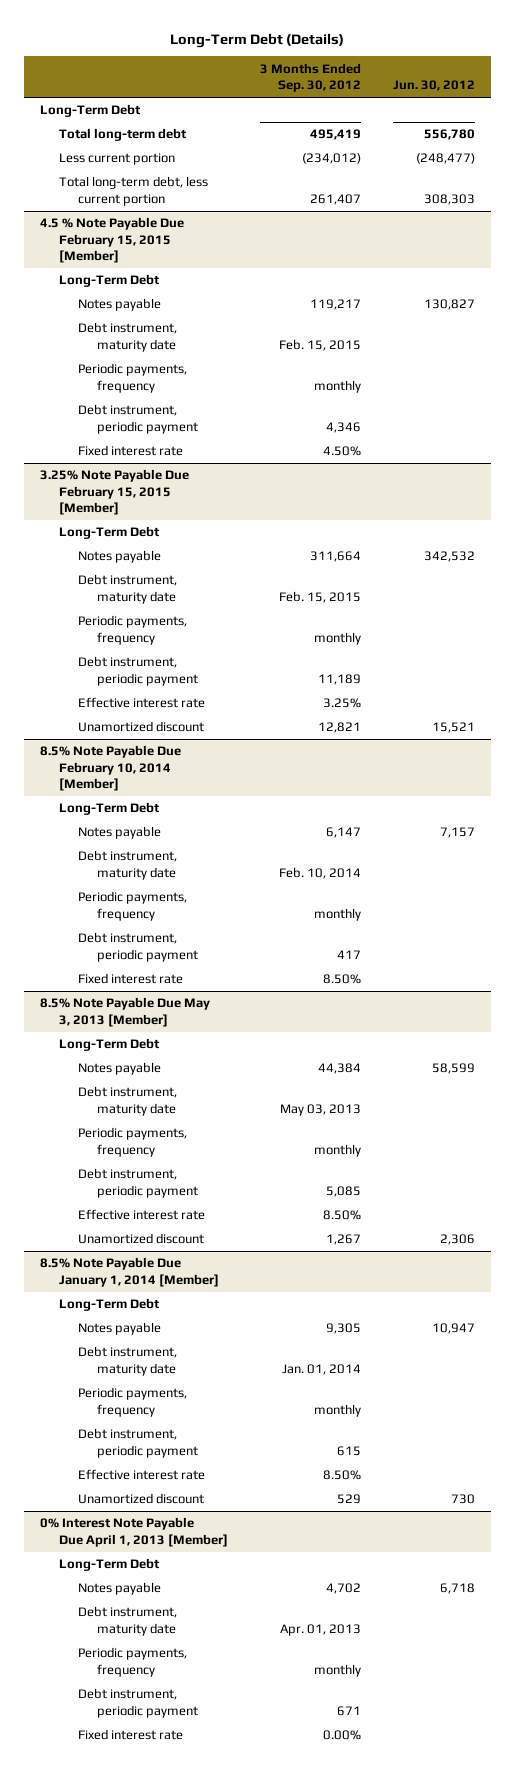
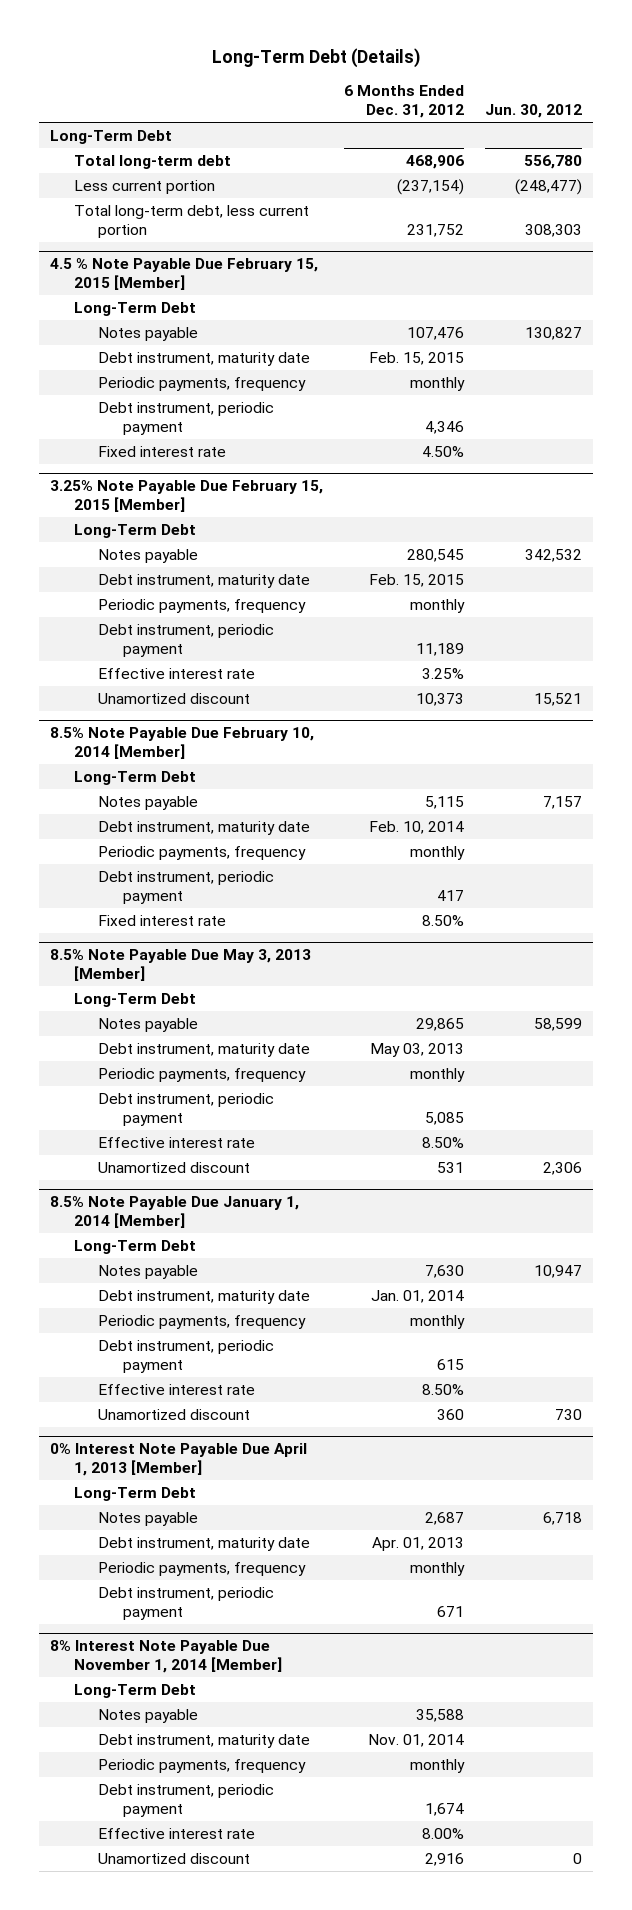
- | 3 Months Ended Sep. 30, 2012 | Jun. 30, 2012
+ | 6 Months Ended Dec. 31, 2012 | Jun. 30, 2012
@ 0% Interest Note Payable Due April 1, 2013 [Member]
- Fixed interest rate | 0.00% |
+ 8% Interest Note Payable Due November 1, 2014 [Member]
+ Long-Term Debt
+ Notes payable | 35,588 |
+ Debt instrument, maturity date | Nov. 01, 2014 |
+ Periodic payments, frequency | monthly |
+ Debt instrument, periodic payment | 1,674 |
+ Effective interest rate | 8.00% |
+ Unamortized discount | 2,916 | 0

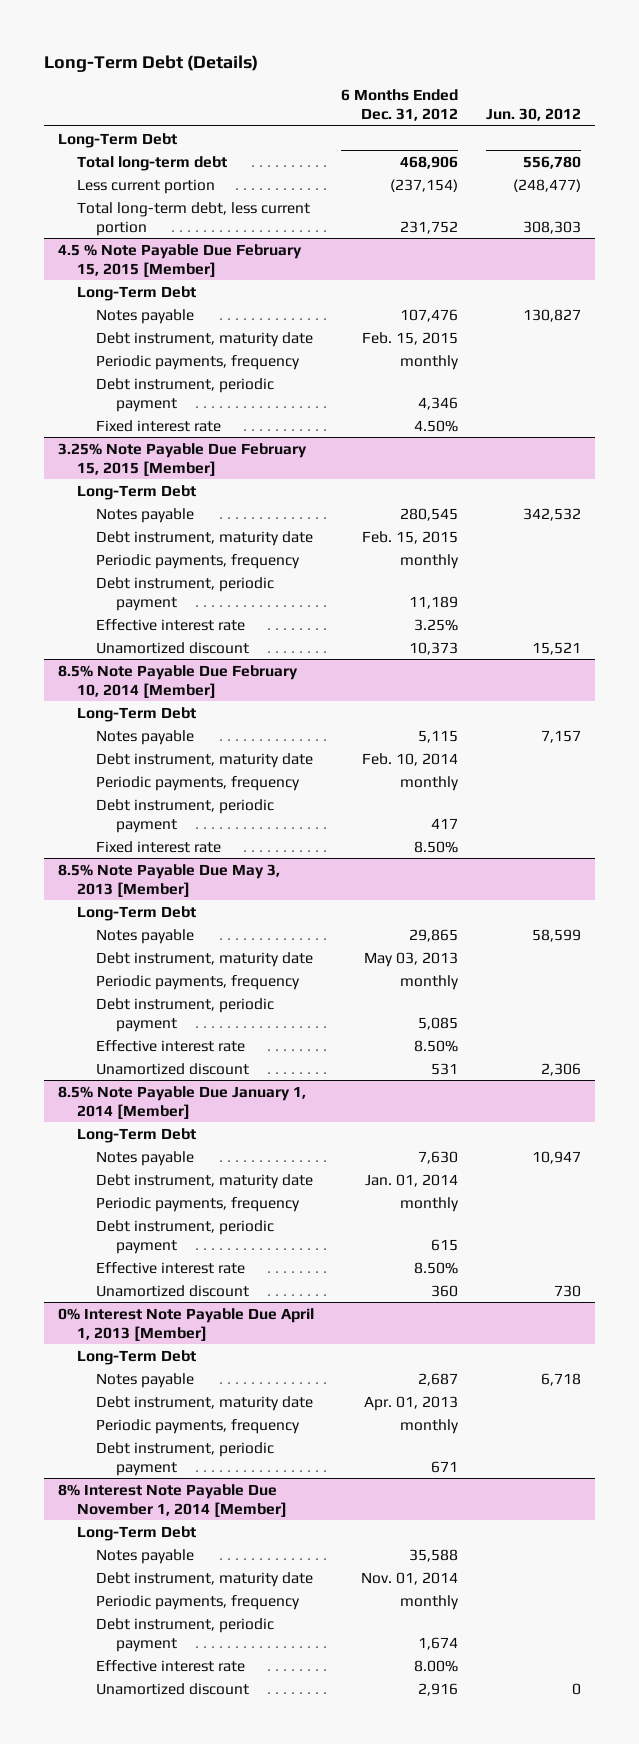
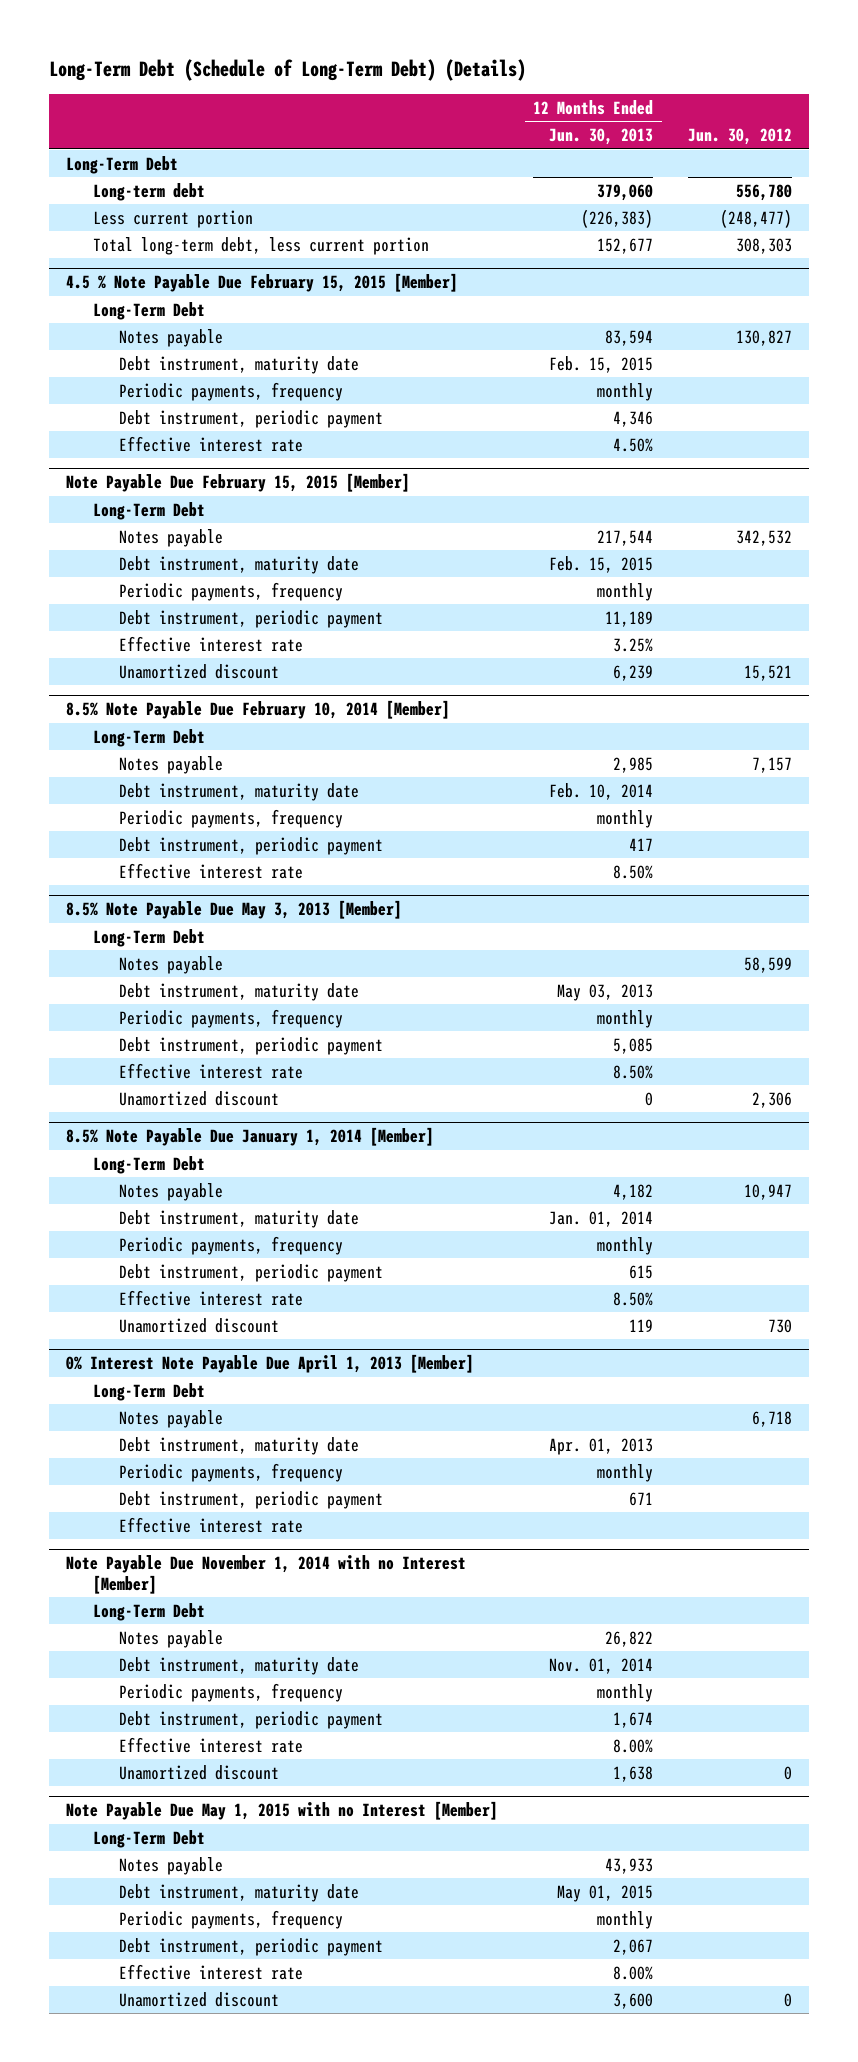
- Long-Term Debt (Details)
+ Long-Term Debt (Schedule of Long-Term Debt) (Details)
- | 6 Months Ended Dec. 31, 2012 | Jun. 30, 2012
+ | 12 Months Ended Jun. 30, 2013 | Jun. 30, 2012
- Total long-term debt | 468,906 | 556,780
+ Long-term debt | 379,060 | 556,780
@ 4.5 % Note Payable Due February 15, 2015 [Member]
- Fixed interest rate | 4.50% |
- 3.25% Note Payable Due February 15, 2015 [Member]
@ 4.5 % Note Payable Due February 15, 2015 [Member]
+ Effective interest rate | 4.50% |
+ Note Payable Due February 15, 2015 [Member]
@ 8.5% Note Payable Due February 10, 2014 [Member]
- Fixed interest rate | 8.50% |
+ Effective interest rate | 8.50% |
- 8% Interest Note Payable Due November 1, 2014 [Member]
@ 0% Interest Note Payable Due April 1, 2013 [Member]
+ Effective interest rate
+ Note Payable Due November 1, 2014 with no Interest [Member]
+ Note Payable Due May 1, 2015 with no Interest [Member]
+ Long-Term Debt
+ Notes payable | 43,933 |
+ Debt instrument, maturity date | May 01, 2015 |
+ Periodic payments, frequency | monthly |
+ Debt instrument, periodic payment | 2,067 |
+ Effective interest rate | 8.00% |
+ Unamortized discount | 3,600 | 0

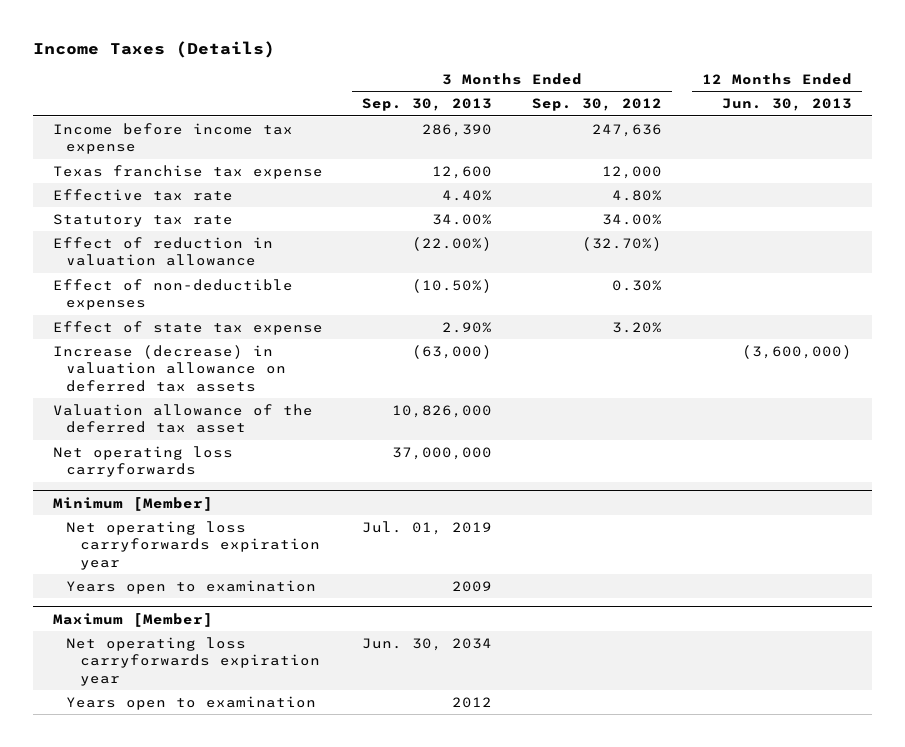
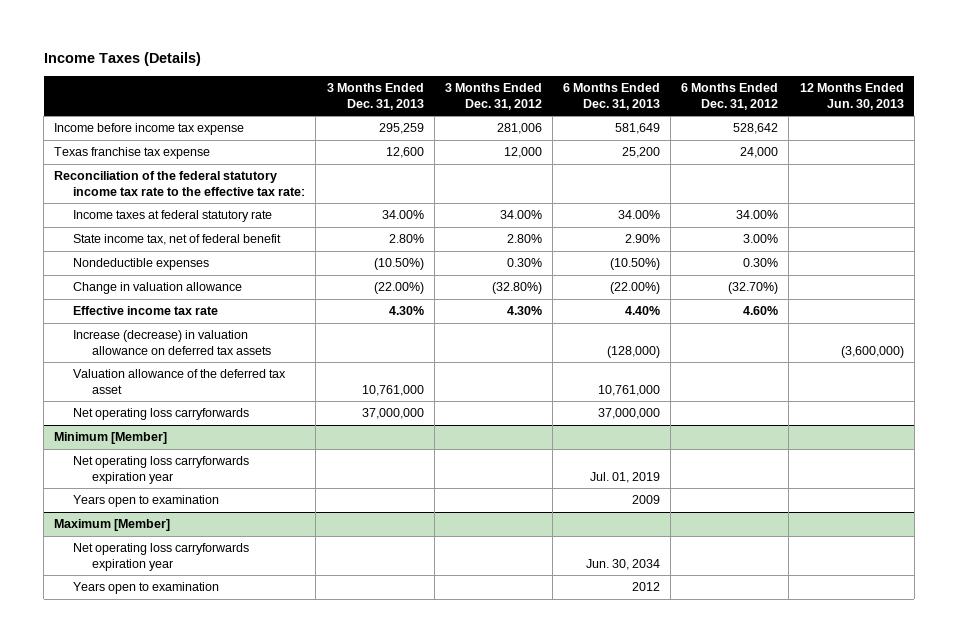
- | 3 Months Ended Sep. 30, 2013 | 3 Months Ended Sep. 30, 2012 | 12 Months Ended Jun. 30, 2013
+ | 3 Months Ended Dec. 31, 2013 | 3 Months Ended Dec. 31, 2012 | 6 Months Ended Dec. 31, 2013 | 6 Months Ended Dec. 31, 2012 | 12 Months Ended Jun. 30, 2013
- Effective tax rate | 4.40% | 4.80% |
- Statutory tax rate | 34.00% | 34.00% |
- Effect of reduction in valuation allowance | (22.00%) | (32.70%) |
- Effect of non-deductible expenses | (10.50%) | 0.30% |
- Effect of state tax expense | 2.90% | 3.20% |
+ Reconciliation of the federal statutory income tax rate to the effective tax rate:
+ Income taxes at federal statutory rate | 34.00% | 34.00% | 34.00% | 34.00% |
+ State income tax, net of federal benefit | 2.80% | 2.80% | 2.90% | 3.00% |
+ Nondeductible expenses | (10.50%) | 0.30% | (10.50%) | 0.30% |
+ Change in valuation allowance | (22.00%) | (32.80%) | (22.00%) | (32.70%) |
+ Effective income tax rate | 4.30% | 4.30% | 4.40% | 4.60% |

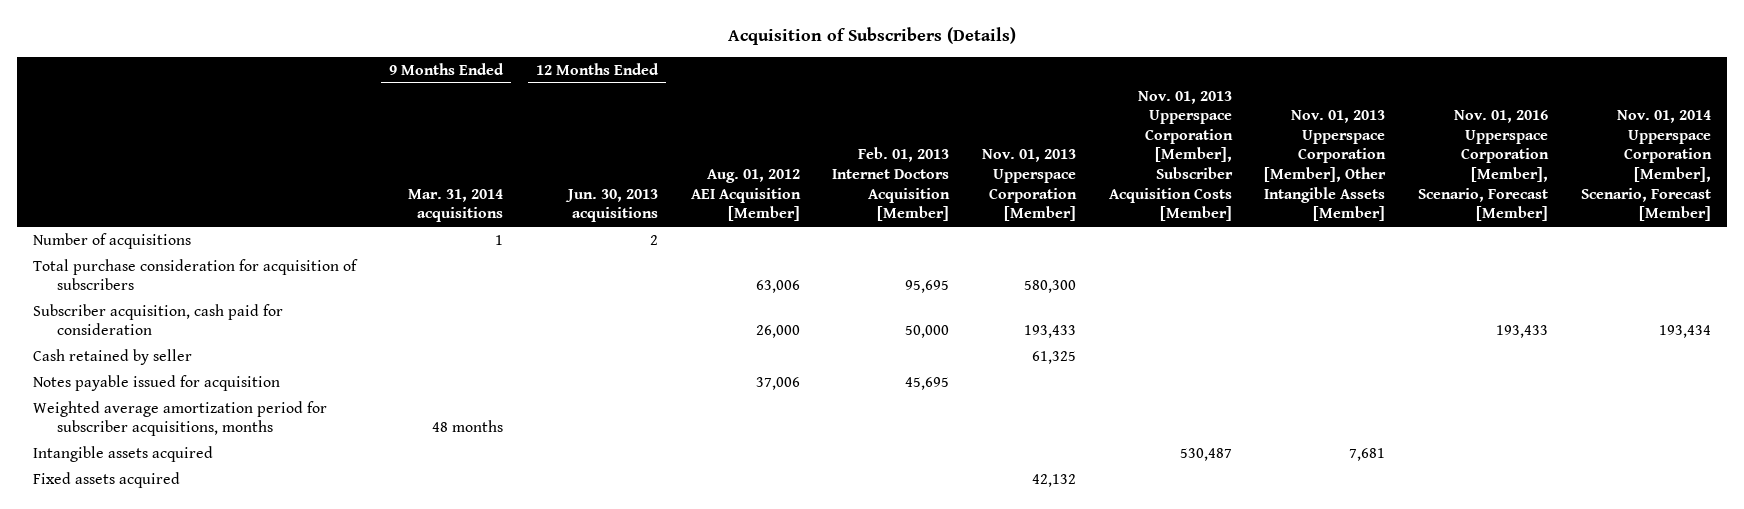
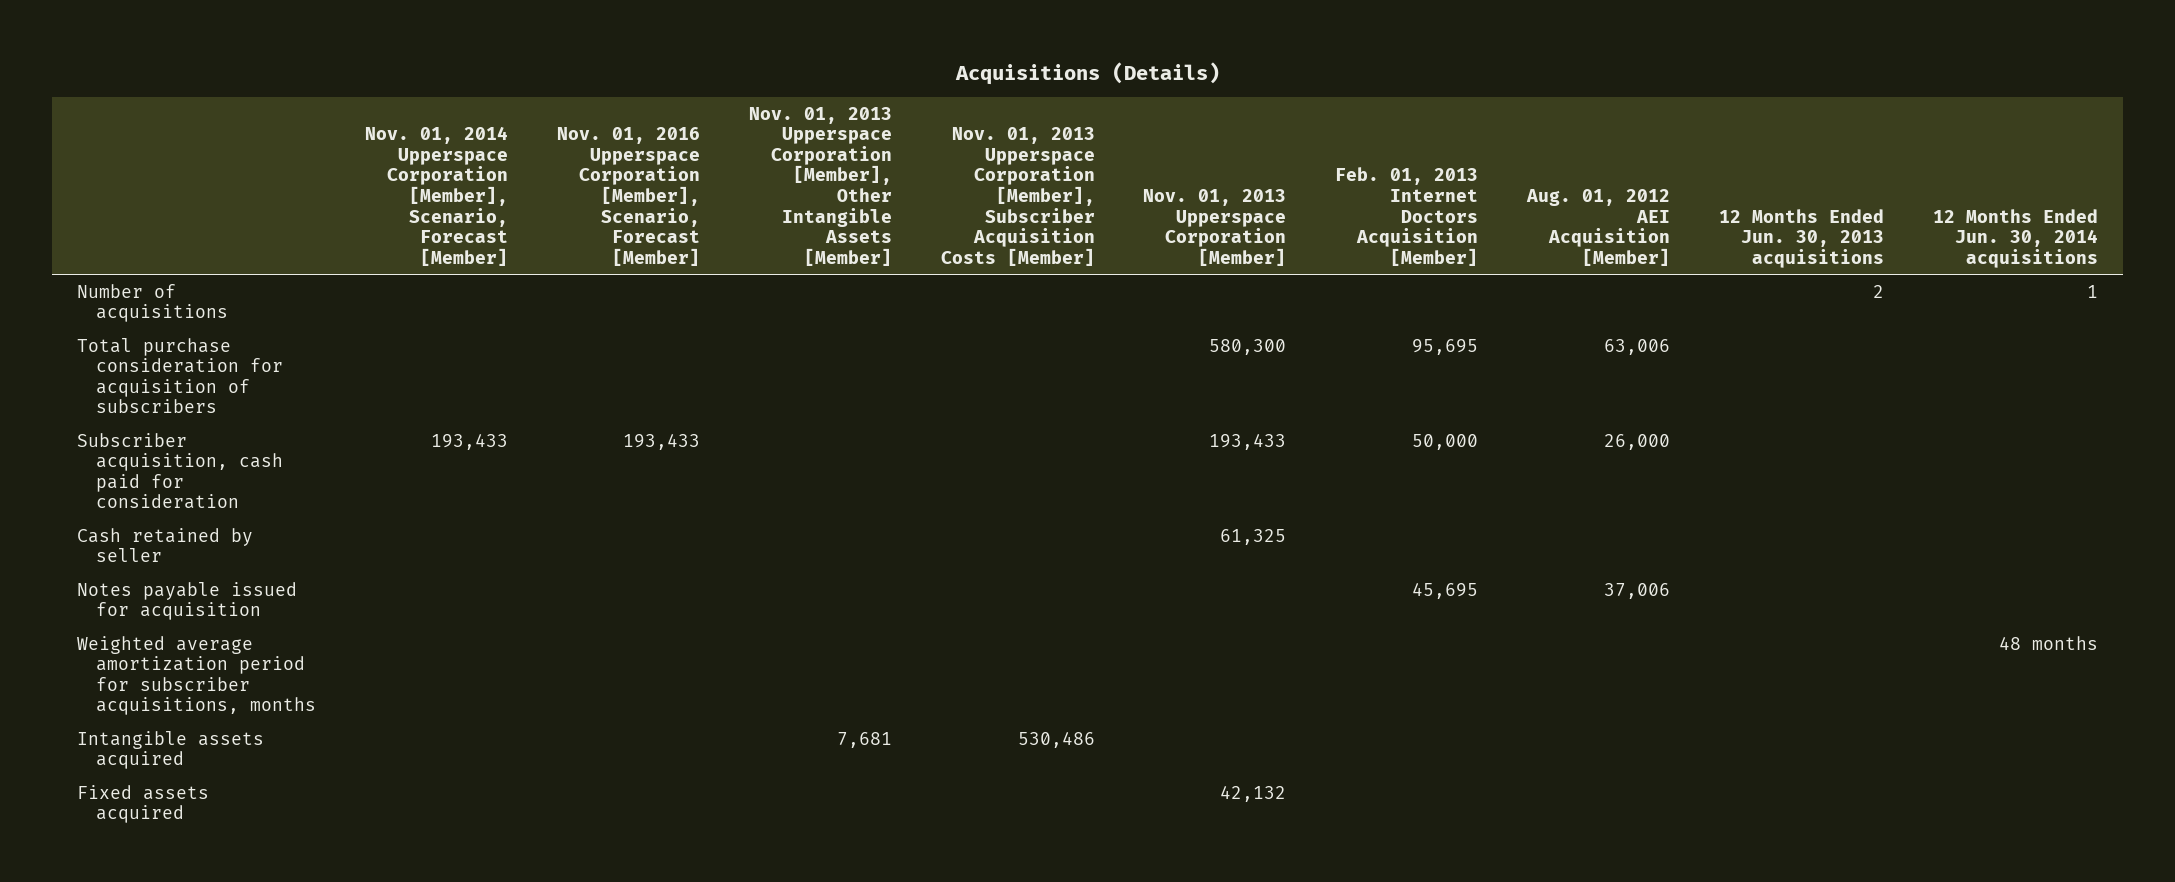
- Acquisition of Subscribers (Details)
+ Acquisitions (Details)
- | 9 Months Ended Mar. 31, 2014 acquisitions | 12 Months Ended Jun. 30, 2013 acquisitions | Aug. 01, 2012 AEI Acquisition [Member] | Feb. 01, 2013 Internet Doctors Acquisition [Member] | Nov. 01, 2013 Upperspace Corporation [Member] | Nov. 01, 2013 Upperspace Corporation [Member], Subscriber Acquisition Costs [Member] | Nov. 01, 2013 Upperspace Corporation [Member], Other Intangible Assets [Member] | Nov. 01, 2016 Upperspace Corporation [Member], Scenario, Forecast [Member] | Nov. 01, 2014 Upperspace Corporation [Member], Scenario, Forecast [Member]
+ | Nov. 01, 2014 Upperspace Corporation [Member], Scenario, Forecast [Member] | Nov. 01, 2016 Upperspace Corporation [Member], Scenario, Forecast [Member] | Nov. 01, 2013 Upperspace Corporation [Member], Other Intangible Assets [Member] | Nov. 01, 2013 Upperspace Corporation [Member], Subscriber Acquisition Costs [Member] | Nov. 01, 2013 Upperspace Corporation [Member] | Feb. 01, 2013 Internet Doctors Acquisition [Member] | Aug. 01, 2012 AEI Acquisition [Member] | 12 Months Ended Jun. 30, 2013 acquisitions | 12 Months Ended Jun. 30, 2014 acquisitions
- Subscriber acquisition, cash paid for consideration | | | 26,000 | 50,000 | 193,433 | | | 193,433 | 193,434
+ Subscriber acquisition, cash paid for consideration | 193,433 | 193,433 | | | 193,433 | 50,000 | 26,000 | |
- Intangible assets acquired | | | | | | 530,487 | 7,681 | |
+ Intangible assets acquired | | | 7,681 | 530,486 | | | | |

